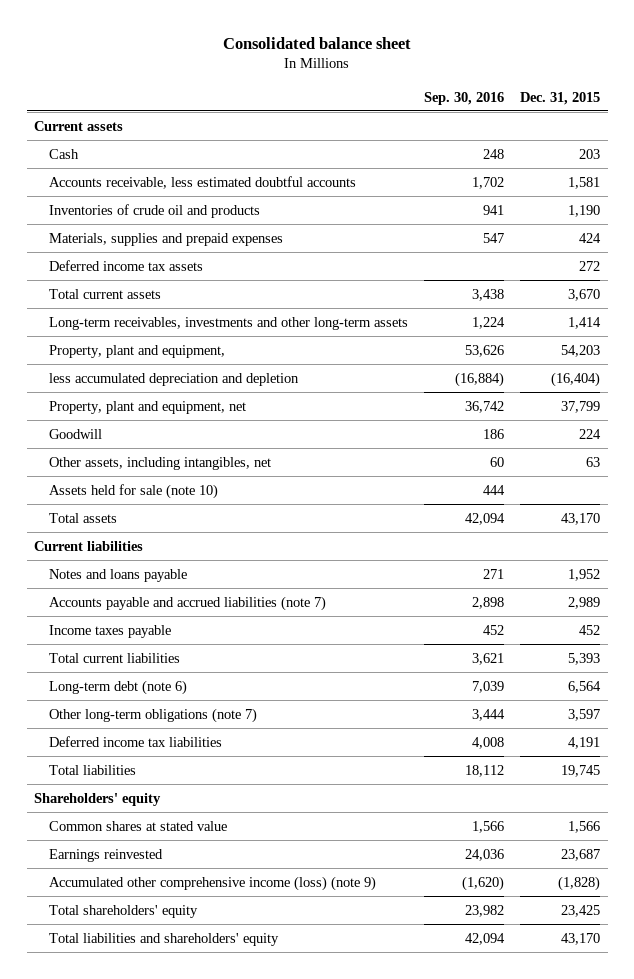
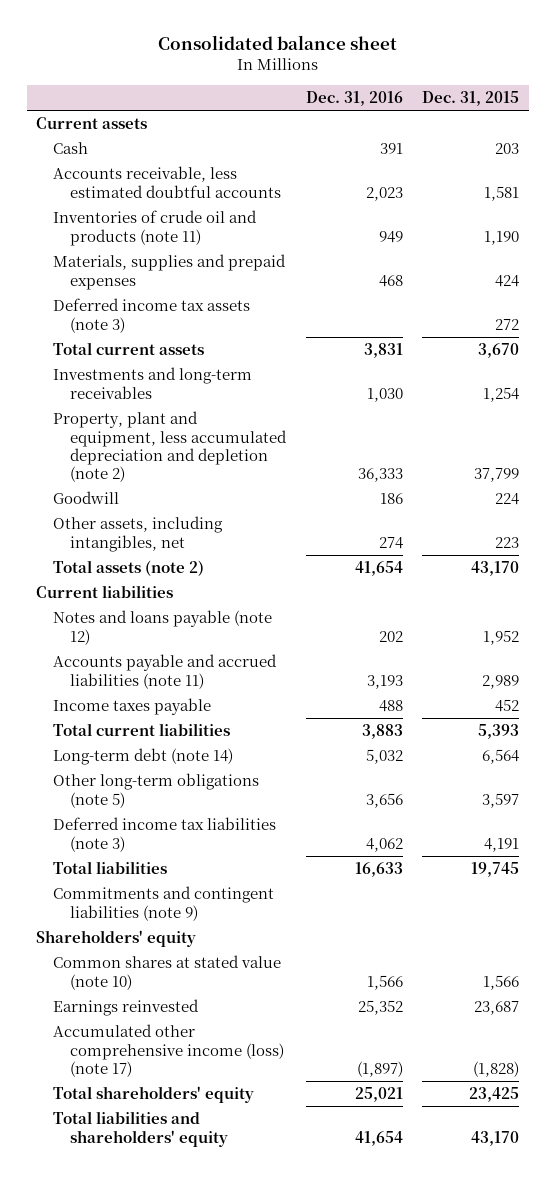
- | Sep. 30, 2016 | Dec. 31, 2015
+ | Dec. 31, 2016 | Dec. 31, 2015
- Inventories of crude oil and products | 941 | 1,190
+ Inventories of crude oil and products (note 11) | 949 | 1,190
- Deferred income tax assets | | 272
+ Deferred income tax assets (note 3) | | 272
- Long-term receivables, investments and other long-term assets | 1,224 | 1,414
- Property, plant and equipment, | 53,626 | 54,203
- less accumulated depreciation and depletion | (16,884) | (16,404)
- Property, plant and equipment, net | 36,742 | 37,799
+ Investments and long-term receivables | 1,030 | 1,254
+ Property, plant and equipment, less accumulated depreciation and depletion (note 2) | 36,333 | 37,799
- Other assets, including intangibles, net | 60 | 63
- Assets held for sale (note 10) | 444 |
- Total assets | 42,094 | 43,170
+ Other assets, including intangibles, net | 274 | 223
+ Total assets (note 2) | 41,654 | 43,170
- Notes and loans payable | 271 | 1,952
- Accounts payable and accrued liabilities (note 7) | 2,898 | 2,989
+ Notes and loans payable (note 12) | 202 | 1,952
+ Accounts payable and accrued liabilities (note 11) | 3,193 | 2,989
- Long-term debt (note 6) | 7,039 | 6,564
- Other long-term obligations (note 7) | 3,444 | 3,597
- Deferred income tax liabilities | 4,008 | 4,191
+ Long-term debt (note 14) | 5,032 | 6,564
+ Other long-term obligations (note 5) | 3,656 | 3,597
+ Deferred income tax liabilities (note 3) | 4,062 | 4,191
+ Commitments and contingent liabilities (note 9)
- Common shares at stated value | 1,566 | 1,566
+ Common shares at stated value (note 10) | 1,566 | 1,566
- Accumulated other comprehensive income (loss) (note 9) | (1,620) | (1,828)
+ Accumulated other comprehensive income (loss) (note 17) | (1,897) | (1,828)

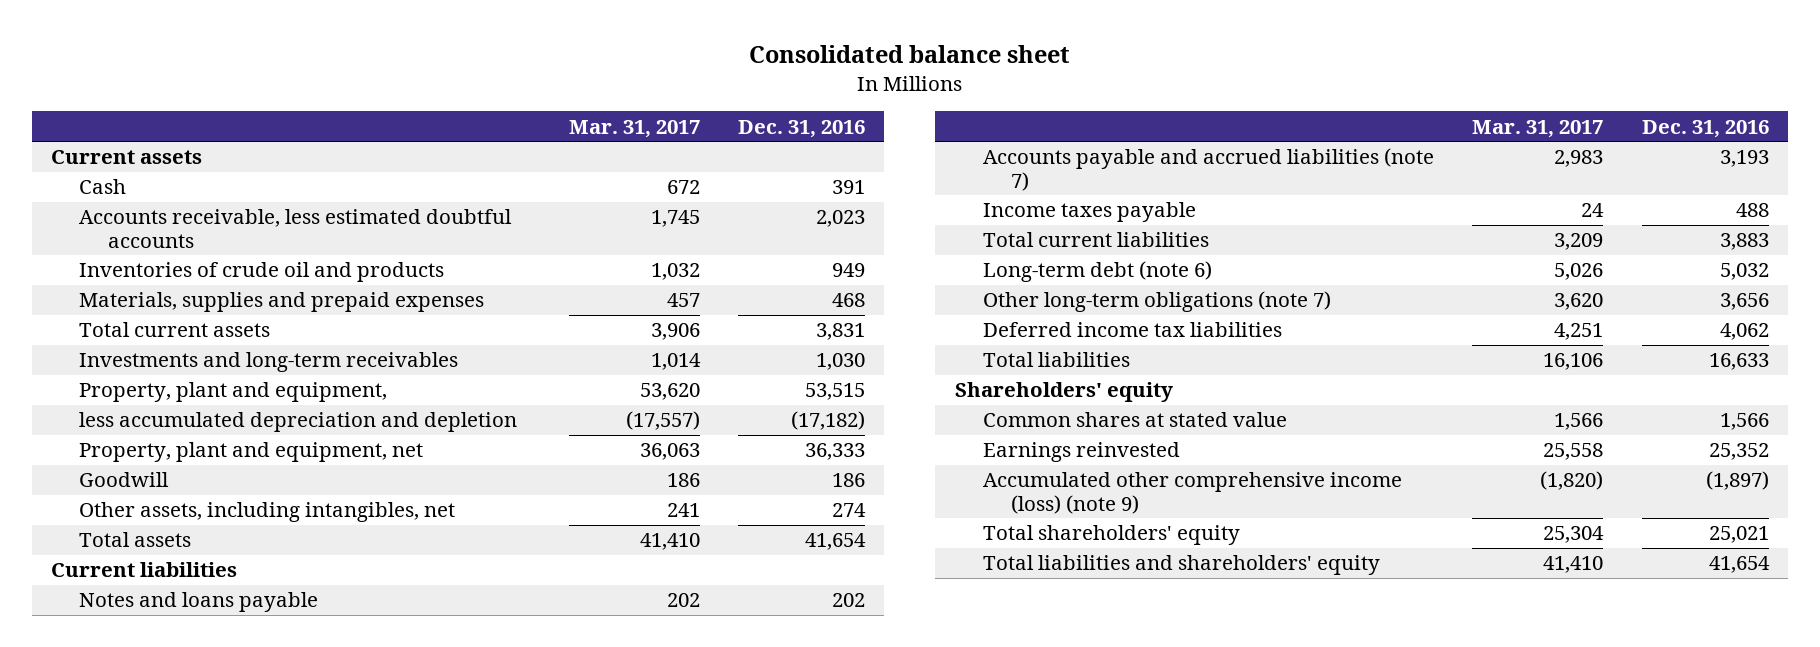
- | Dec. 31, 2016 | Dec. 31, 2015
+ | Mar. 31, 2017 | Dec. 31, 2016
- Inventories of crude oil and products (note 11) | 949 | 1,190
+ Inventories of crude oil and products | 1,032 | 949
- Deferred income tax assets (note 3) | | 272
- Property, plant and equipment, less accumulated depreciation and depletion (note 2) | 36,333 | 37,799
+ Property, plant and equipment, | 53,620 | 53,515
+ less accumulated depreciation and depletion | (17,557) | (17,182)
+ Property, plant and equipment, net | 36,063 | 36,333
- Total assets (note 2) | 41,654 | 43,170
+ Total assets | 41,410 | 41,654
- Notes and loans payable (note 12) | 202 | 1,952
- Accounts payable and accrued liabilities (note 11) | 3,193 | 2,989
+ Notes and loans payable | 202 | 202
+ Accounts payable and accrued liabilities (note 7) | 2,983 | 3,193
- Long-term debt (note 14) | 5,032 | 6,564
- Other long-term obligations (note 5) | 3,656 | 3,597
- Deferred income tax liabilities (note 3) | 4,062 | 4,191
+ Long-term debt (note 6) | 5,026 | 5,032
+ Other long-term obligations (note 7) | 3,620 | 3,656
+ Deferred income tax liabilities | 4,251 | 4,062
- Commitments and contingent liabilities (note 9)
- Common shares at stated value (note 10) | 1,566 | 1,566
+ Common shares at stated value | 1,566 | 1,566
- Accumulated other comprehensive income (loss) (note 17) | (1,897) | (1,828)
+ Accumulated other comprehensive income (loss) (note 9) | (1,820) | (1,897)

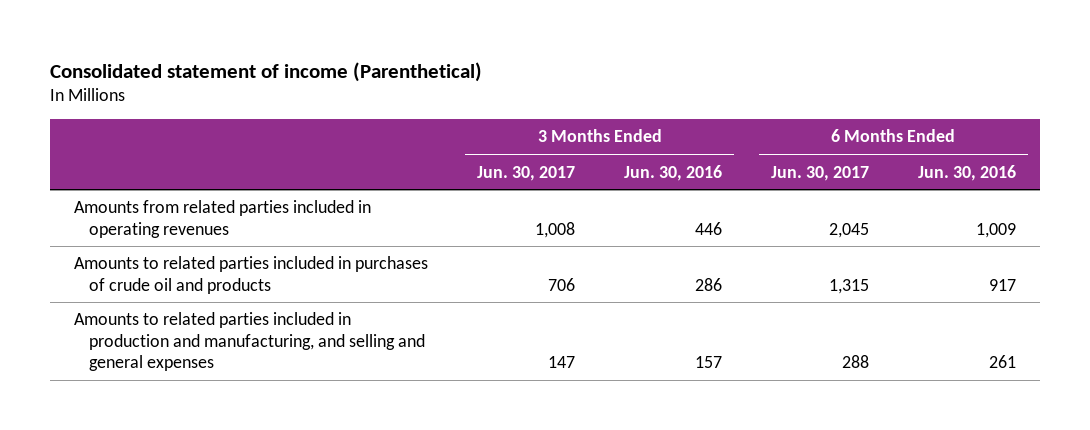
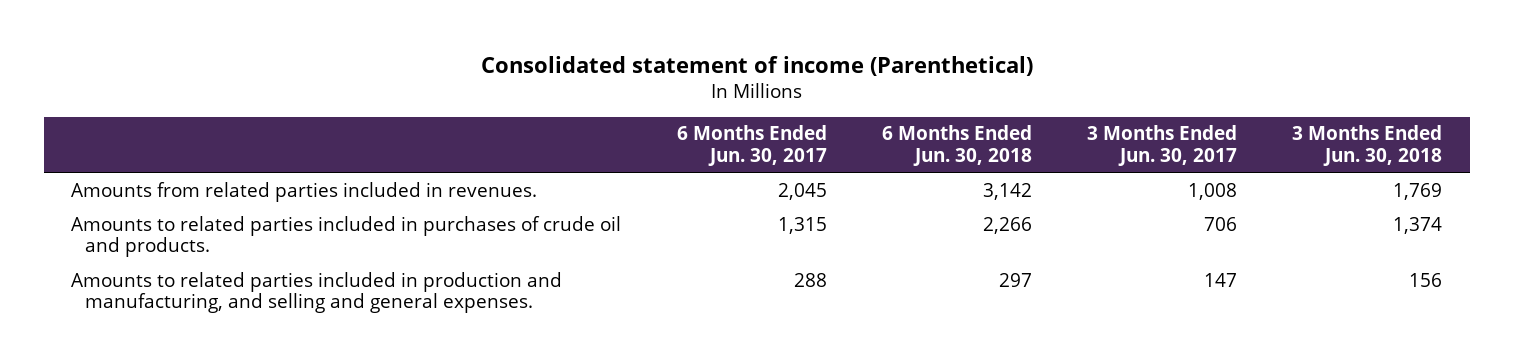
- | 3 Months Ended Jun. 30, 2017 | 3 Months Ended Jun. 30, 2016 | 6 Months Ended Jun. 30, 2017 | 6 Months Ended Jun. 30, 2016
+ | 6 Months Ended Jun. 30, 2017 | 6 Months Ended Jun. 30, 2018 | 3 Months Ended Jun. 30, 2017 | 3 Months Ended Jun. 30, 2018
- Amounts from related parties included in operating revenues | 1,008 | 446 | 2,045 | 1,009
- Amounts to related parties included in purchases of crude oil and products | 706 | 286 | 1,315 | 917
- Amounts to related parties included in production and manufacturing, and selling and general expenses | 147 | 157 | 288 | 261
+ Amounts from related parties included in revenues. | 2,045 | 3,142 | 1,008 | 1,769
+ Amounts to related parties included in purchases of crude oil and products. | 1,315 | 2,266 | 706 | 1,374
+ Amounts to related parties included in production and manufacturing, and selling and general expenses. | 288 | 297 | 147 | 156

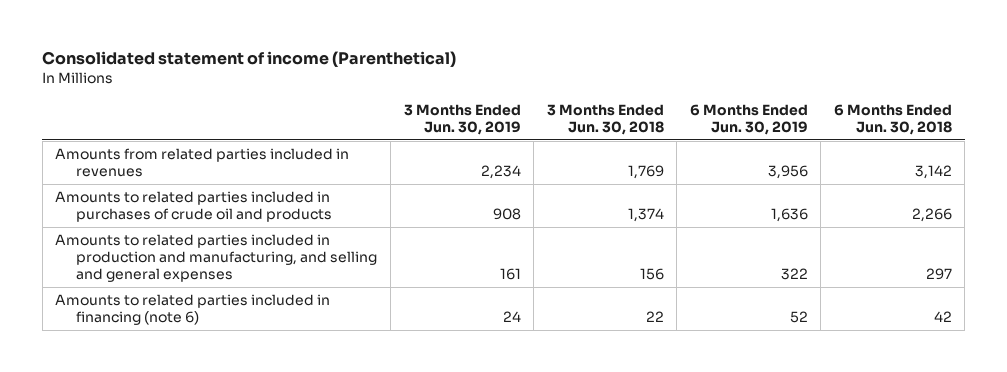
- | 6 Months Ended Jun. 30, 2017 | 6 Months Ended Jun. 30, 2018 | 3 Months Ended Jun. 30, 2017 | 3 Months Ended Jun. 30, 2018
+ | 3 Months Ended Jun. 30, 2019 | 3 Months Ended Jun. 30, 2018 | 6 Months Ended Jun. 30, 2019 | 6 Months Ended Jun. 30, 2018
- Amounts from related parties included in revenues. | 2,045 | 3,142 | 1,008 | 1,769
- Amounts to related parties included in purchases of crude oil and products. | 1,315 | 2,266 | 706 | 1,374
- Amounts to related parties included in production and manufacturing, and selling and general expenses. | 288 | 297 | 147 | 156
+ Amounts from related parties included in revenues | 2,234 | 1,769 | 3,956 | 3,142
+ Amounts to related parties included in purchases of crude oil and products | 908 | 1,374 | 1,636 | 2,266
+ Amounts to related parties included in production and manufacturing, and selling and general expenses | 161 | 156 | 322 | 297
+ Amounts to related parties included in financing (note 6) | 24 | 22 | 52 | 42

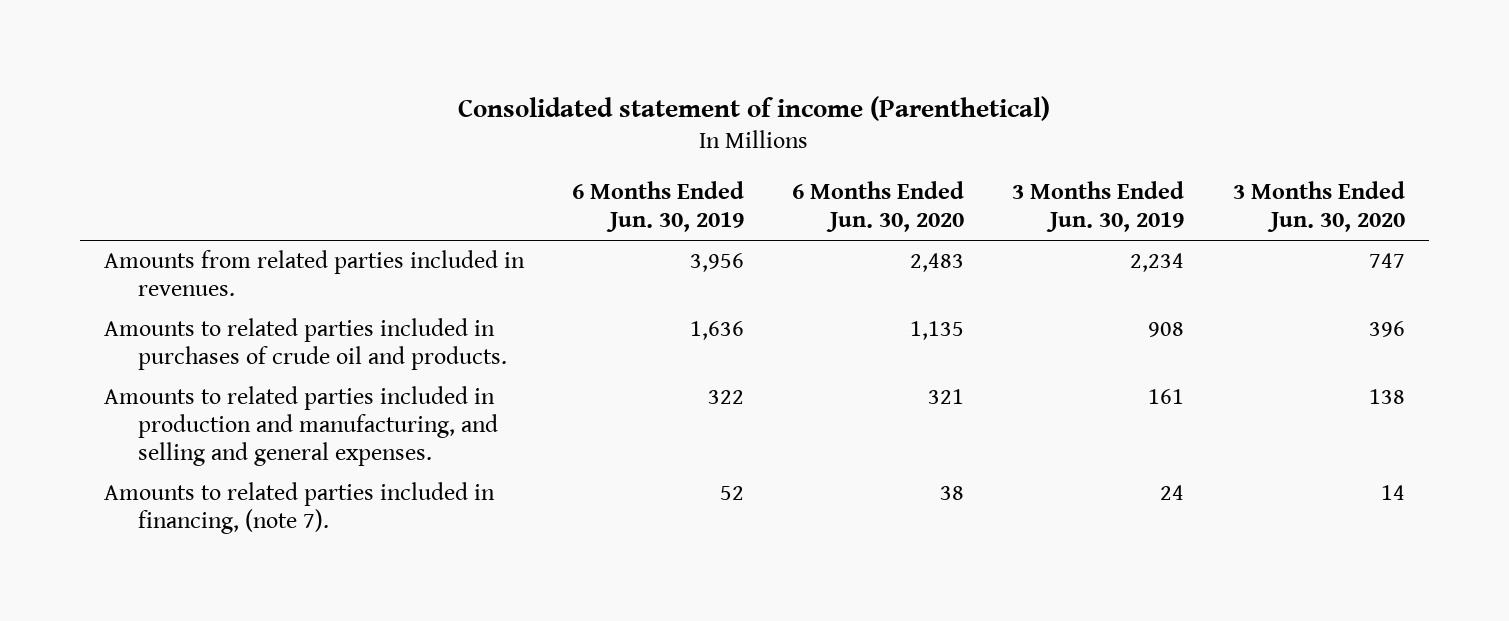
- | 3 Months Ended Jun. 30, 2019 | 3 Months Ended Jun. 30, 2018 | 6 Months Ended Jun. 30, 2019 | 6 Months Ended Jun. 30, 2018
+ | 6 Months Ended Jun. 30, 2019 | 6 Months Ended Jun. 30, 2020 | 3 Months Ended Jun. 30, 2019 | 3 Months Ended Jun. 30, 2020
- Amounts from related parties included in revenues | 2,234 | 1,769 | 3,956 | 3,142
- Amounts to related parties included in purchases of crude oil and products | 908 | 1,374 | 1,636 | 2,266
- Amounts to related parties included in production and manufacturing, and selling and general expenses | 161 | 156 | 322 | 297
- Amounts to related parties included in financing (note 6) | 24 | 22 | 52 | 42
+ Amounts from related parties included in revenues. | 3,956 | 2,483 | 2,234 | 747
+ Amounts to related parties included in purchases of crude oil and products. | 1,636 | 1,135 | 908 | 396
+ Amounts to related parties included in production and manufacturing, and selling and general expenses. | 322 | 321 | 161 | 138
+ Amounts to related parties included in financing, (note 7). | 52 | 38 | 24 | 14

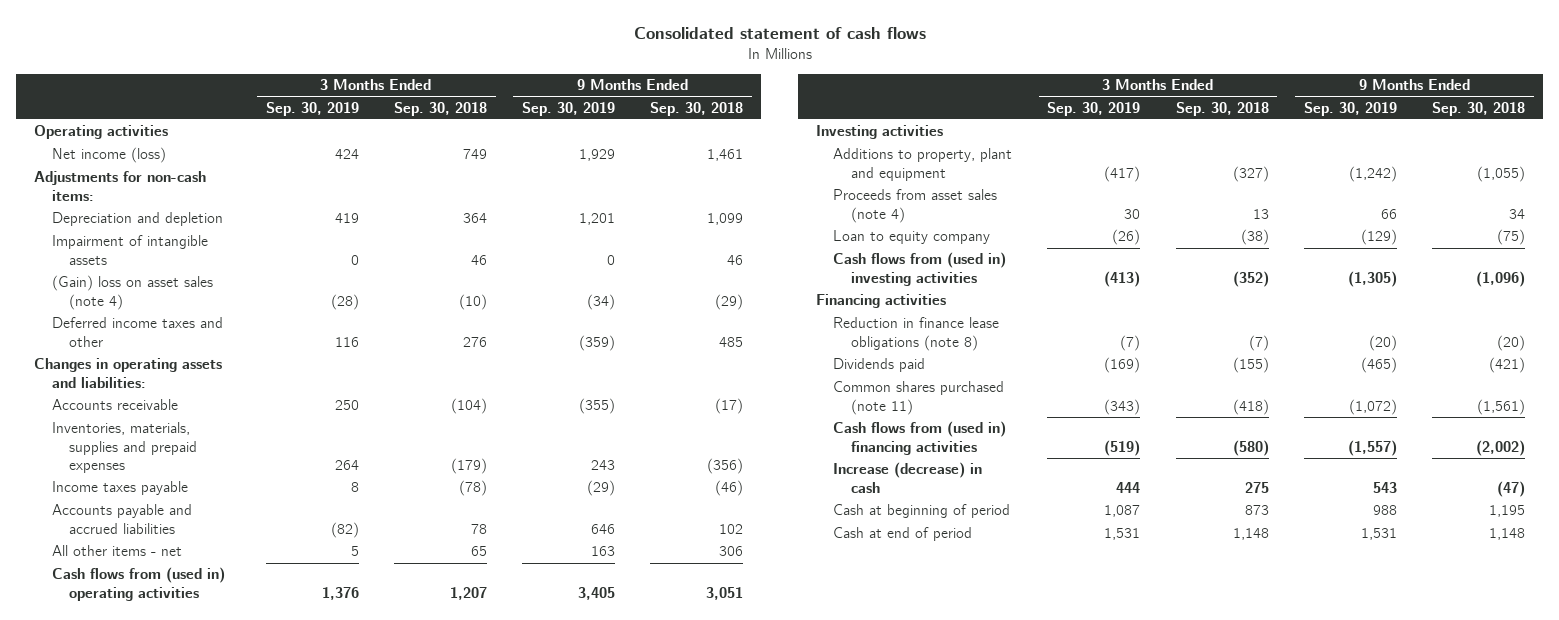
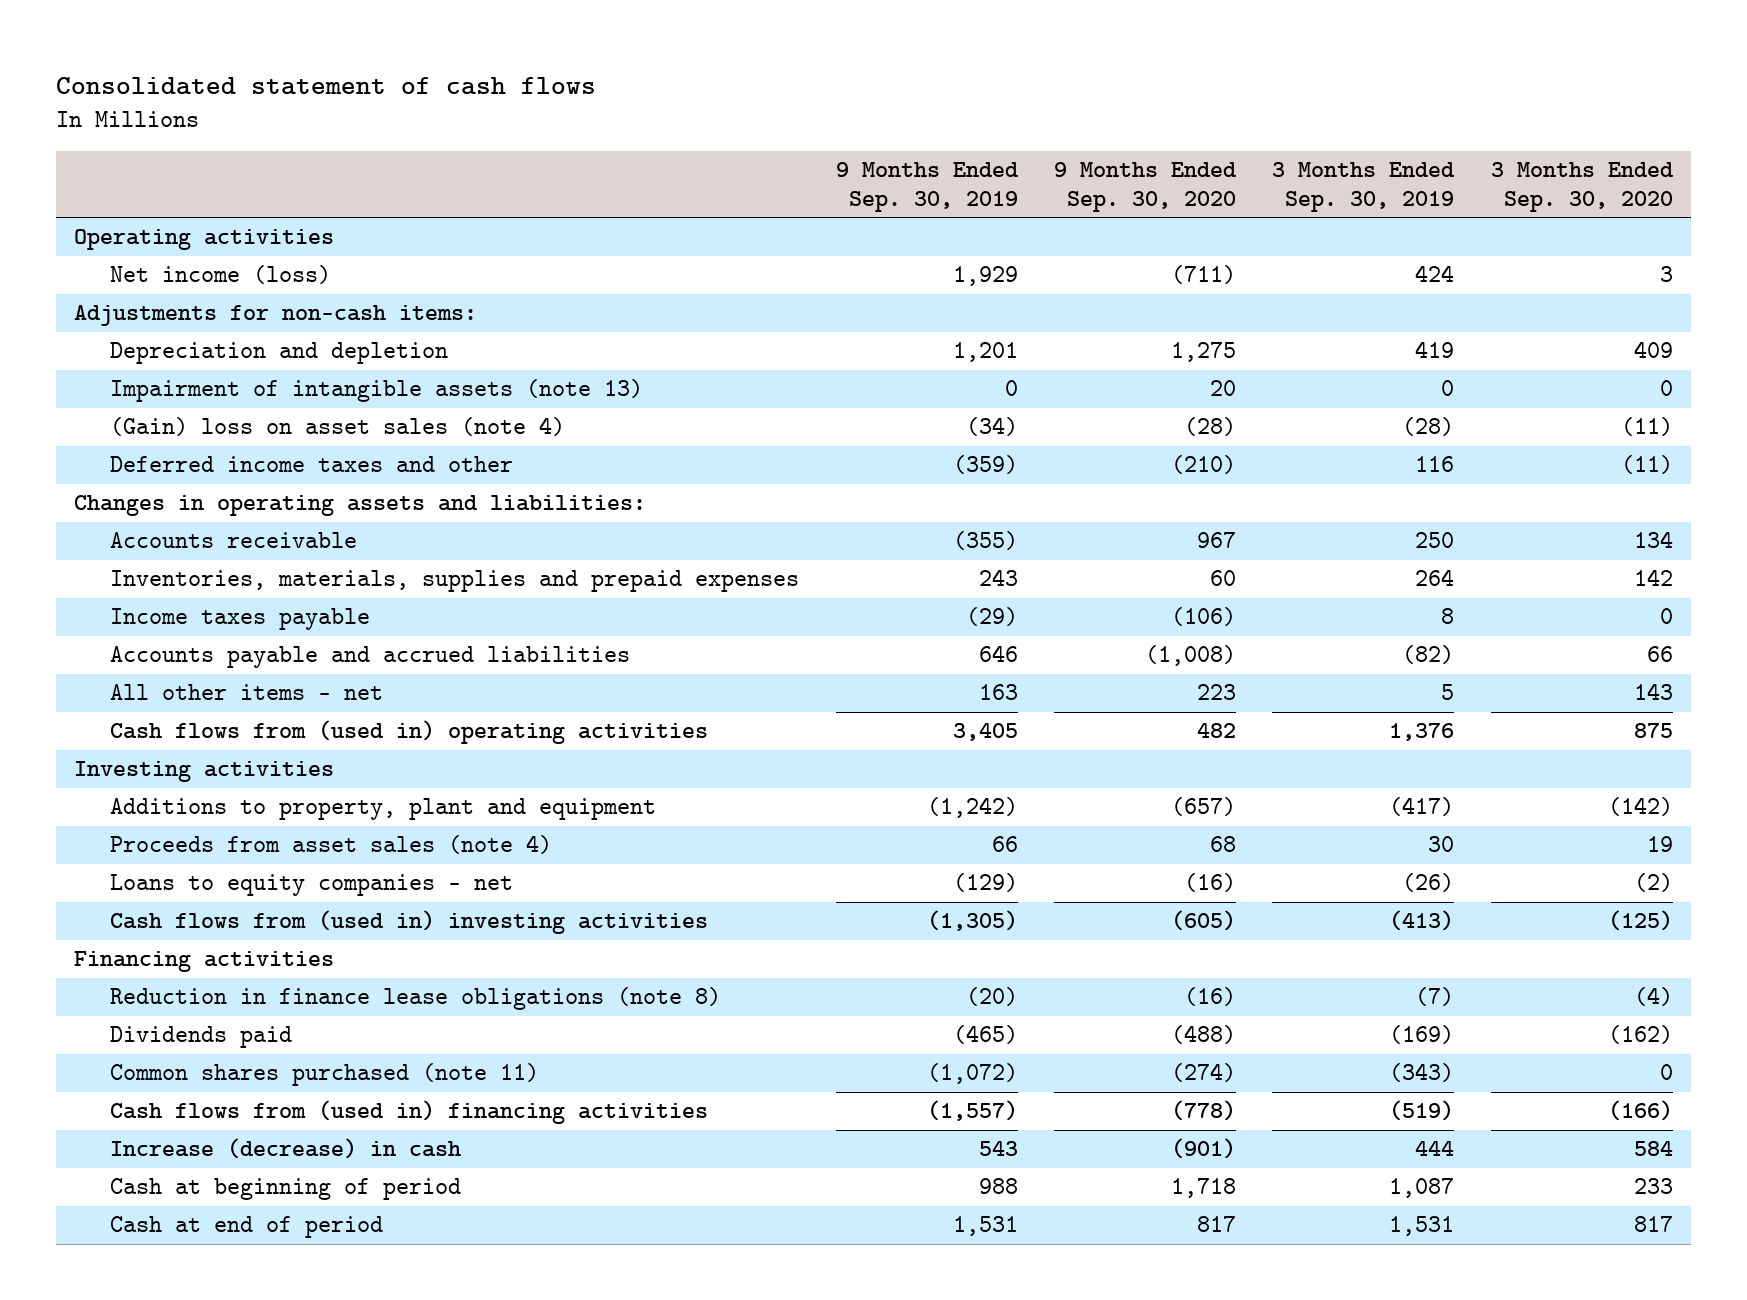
- | 3 Months Ended Sep. 30, 2019 | 3 Months Ended Sep. 30, 2018 | 9 Months Ended Sep. 30, 2019 | 9 Months Ended Sep. 30, 2018
+ | 9 Months Ended Sep. 30, 2019 | 9 Months Ended Sep. 30, 2020 | 3 Months Ended Sep. 30, 2019 | 3 Months Ended Sep. 30, 2020
- Impairment of intangible assets | 0 | 46 | 0 | 46
+ Impairment of intangible assets (note 13) | 0 | 20 | 0 | 0
- Loan to equity company | (26) | (38) | (129) | (75)
+ Loans to equity companies - net | (129) | (16) | (26) | (2)

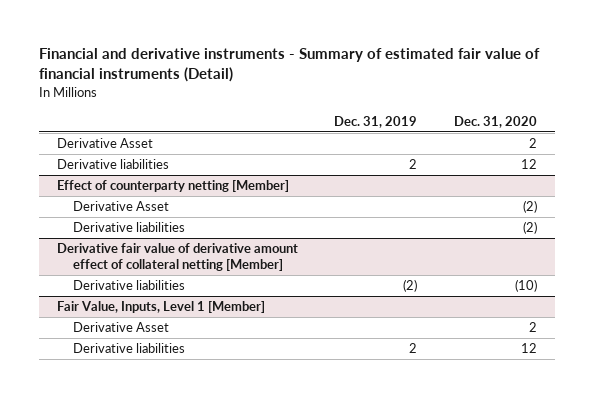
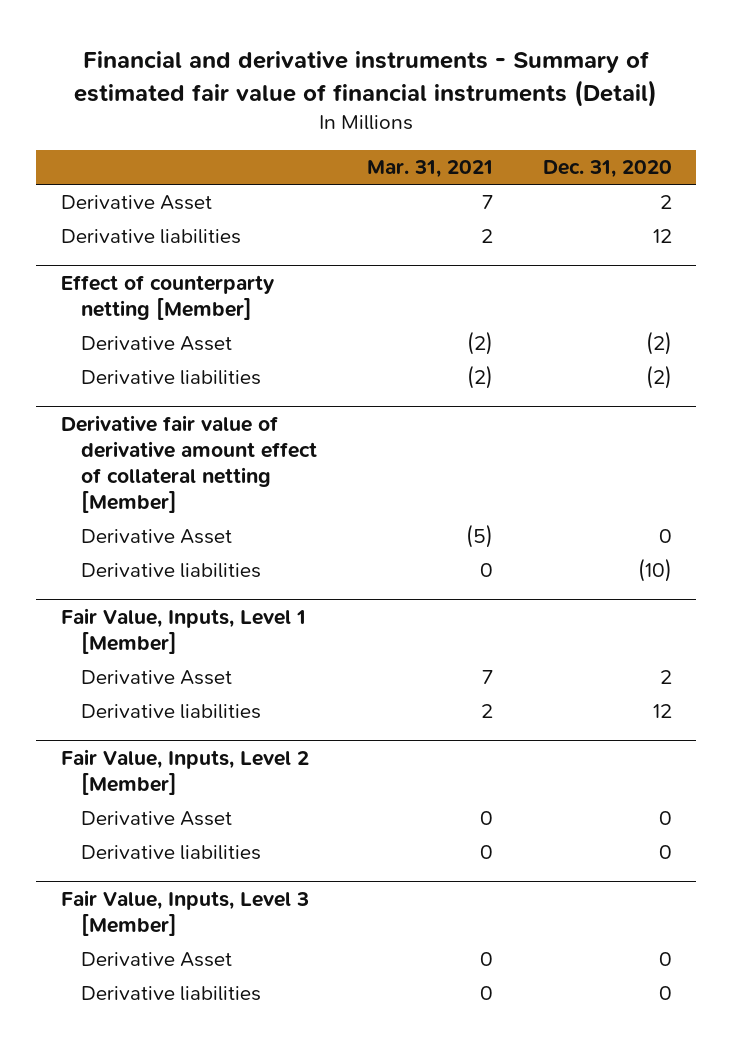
- | Dec. 31, 2019 | Dec. 31, 2020
+ | Mar. 31, 2021 | Dec. 31, 2020
@ Derivative fair value of derivative amount effect of collateral netting [Member]
+ Derivative Asset | (5) | 0
+ Fair Value, Inputs, Level 2 [Member]
+ Derivative Asset | 0 | 0
+ Derivative liabilities | 0 | 0
+ Fair Value, Inputs, Level 3 [Member]
+ Derivative Asset | 0 | 0
+ Derivative liabilities | 0 | 0

